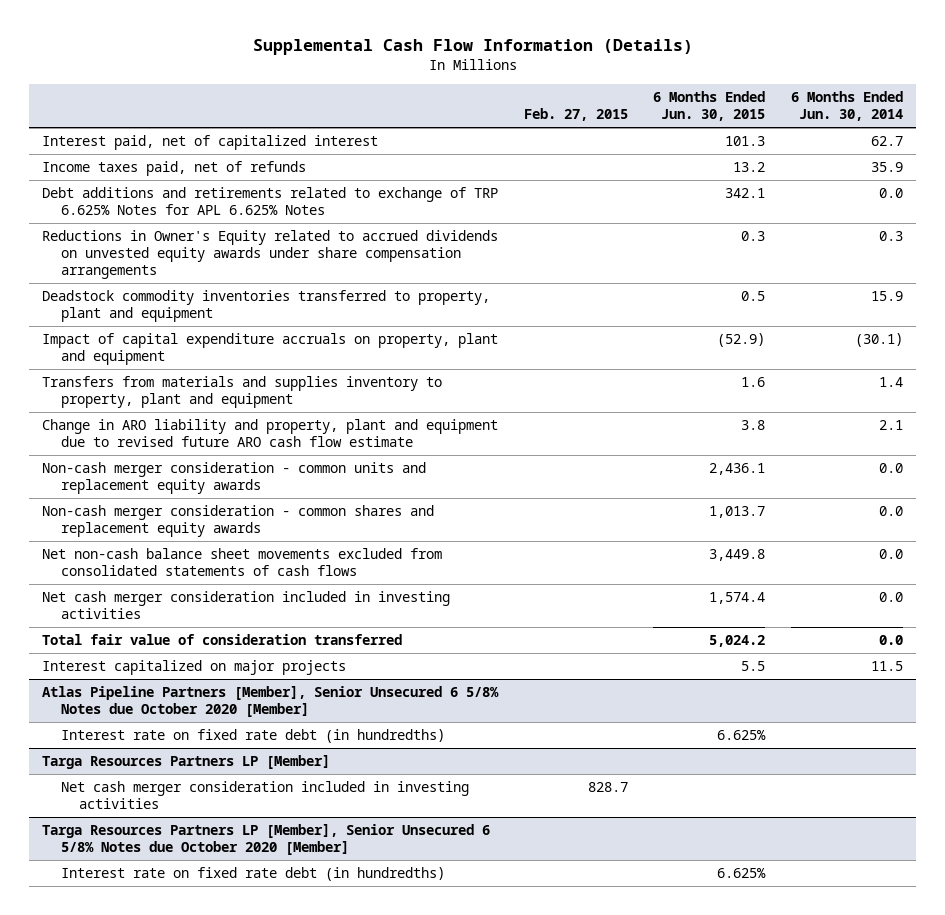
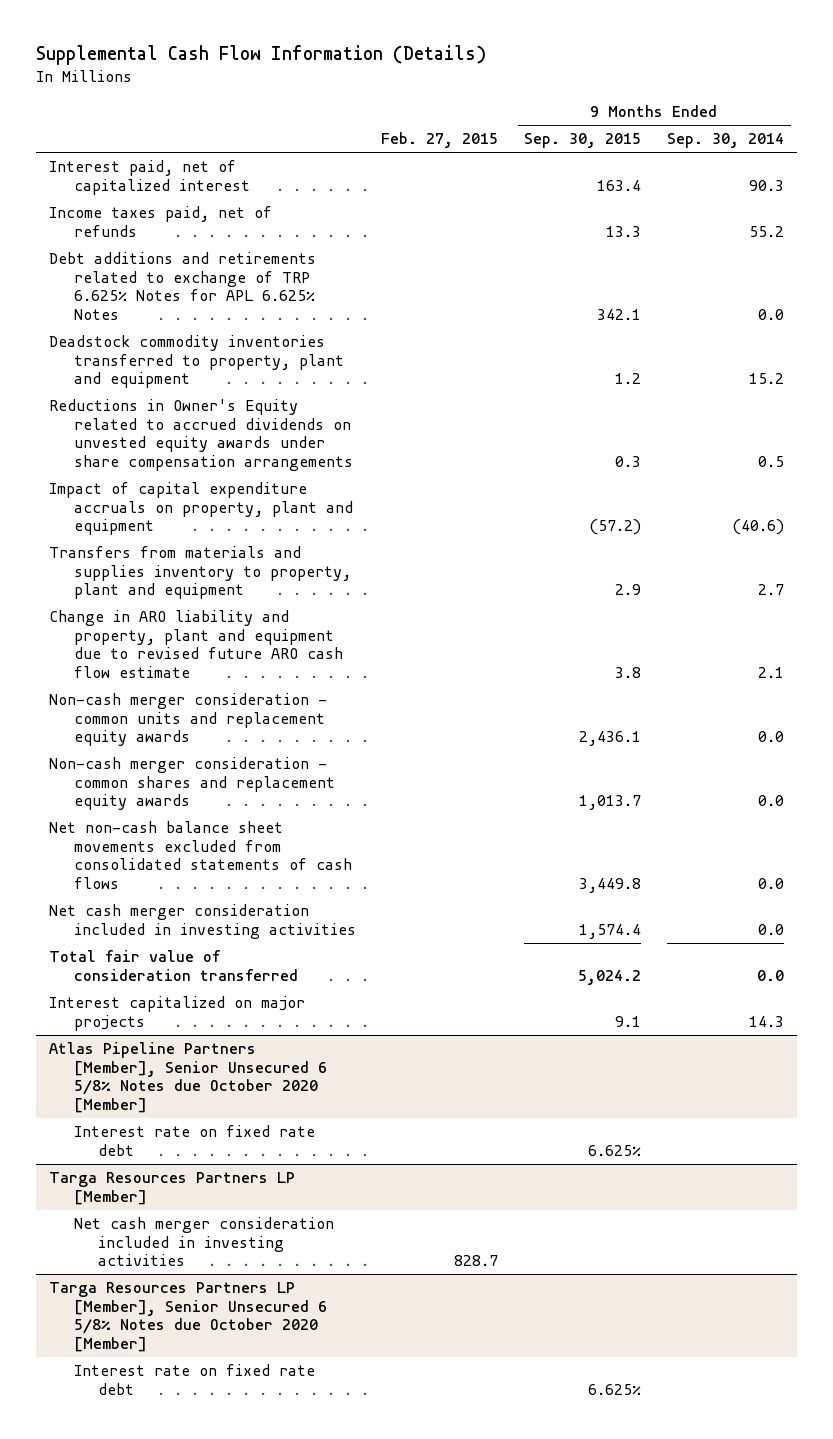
- | Feb. 27, 2015 | 6 Months Ended Jun. 30, 2015 | 6 Months Ended Jun. 30, 2014
+ | Feb. 27, 2015 | 9 Months Ended Sep. 30, 2015 | 9 Months Ended Sep. 30, 2014
moved down: Reductions in Owner's Equity related to accrued dividends on unvested equity awards under share compensation arrangements | | 0.3 | 0.5
@ Atlas Pipeline Partners [Member], Senior Unsecured 6 5/8% Notes due October 2020 [Member]
- Interest rate on fixed rate debt (in hundredths) | | 6.625% |
+ Interest rate on fixed rate debt | | 6.625% |
@ Targa Resources Partners LP [Member], Senior Unsecured 6 5/8% Notes due October 2020 [Member]
- Interest rate on fixed rate debt (in hundredths) | | 6.625% |
+ Interest rate on fixed rate debt | | 6.625% |

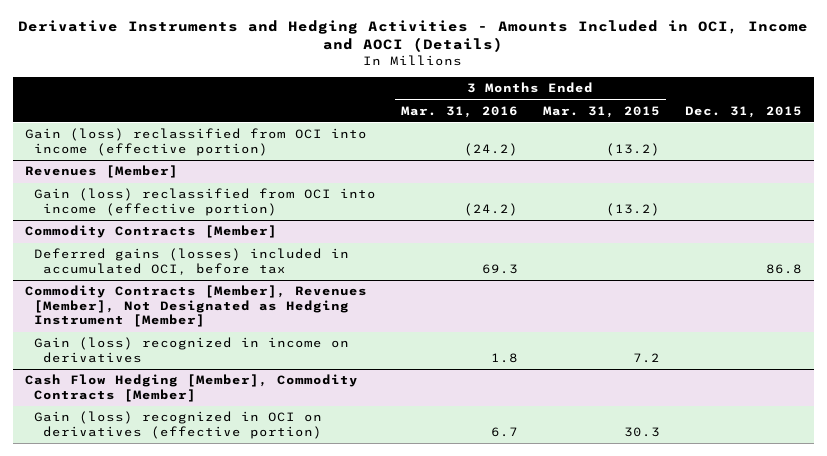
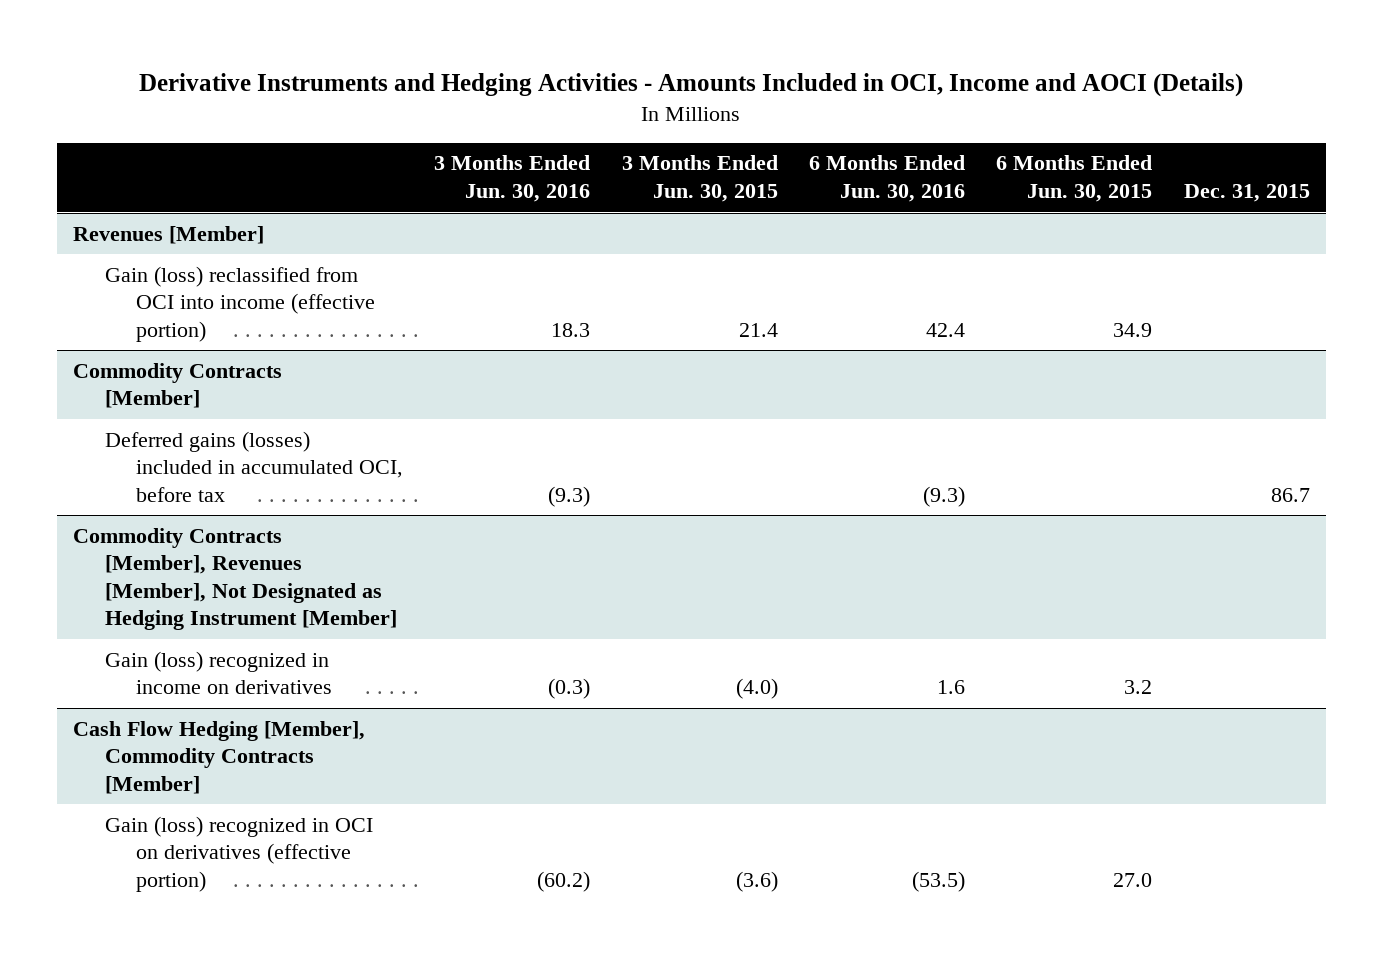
- | 3 Months Ended Mar. 31, 2016 | 3 Months Ended Mar. 31, 2015 | Dec. 31, 2015
+ | 3 Months Ended Jun. 30, 2016 | 3 Months Ended Jun. 30, 2015 | 6 Months Ended Jun. 30, 2016 | 6 Months Ended Jun. 30, 2015 | Dec. 31, 2015
- Gain (loss) reclassified from OCI into income (effective portion) | (24.2) | (13.2) |
@ Commodity Contracts [Member]
- Deferred gains (losses) included in accumulated OCI, before tax | 69.3 | | 86.8
+ Deferred gains (losses) included in accumulated OCI, before tax | (9.3) | | (9.3) | | 86.7

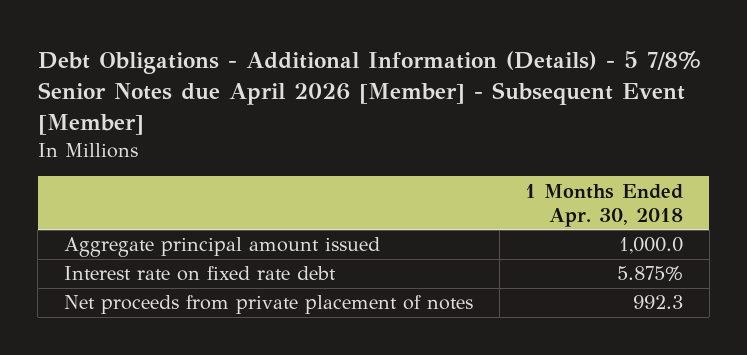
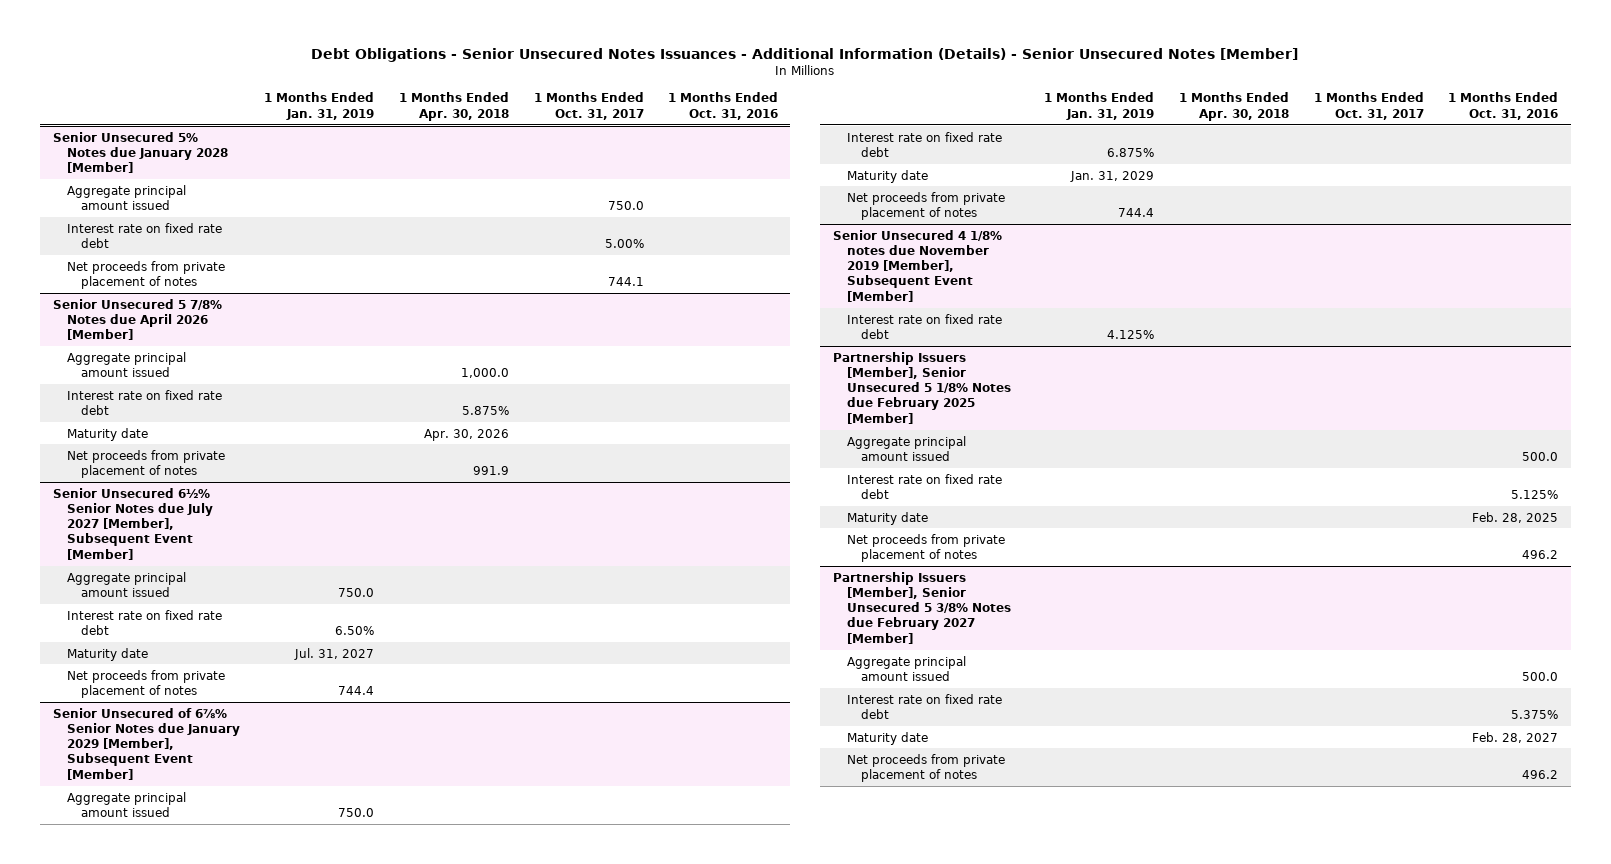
- Debt Obligations - Additional Information (Details) - 5 7/8% Senior Notes due April 2026 [Member] - Subsequent Event [Member]
+ Debt Obligations - Senior Unsecured Notes Issuances - Additional Information (Details) - Senior Unsecured Notes [Member]
- | 1 Months Ended Apr. 30, 2018
+ | 1 Months Ended Jan. 31, 2019 | 1 Months Ended Apr. 30, 2018 | 1 Months Ended Oct. 31, 2017 | 1 Months Ended Oct. 31, 2016
+ Senior Unsecured 5% Notes due January 2028 [Member]
+ Aggregate principal amount issued | | | 750.0 |
+ Interest rate on fixed rate debt | | | 5.00% |
+ Net proceeds from private placement of notes | | | 744.1 |
+ Senior Unsecured 5 7/8% Notes due April 2026 [Member]
- Net proceeds from private placement of notes | 992.3
+ Maturity date | | Apr. 30, 2026 | |
+ Net proceeds from private placement of notes | | 991.9 | |
+ Senior Unsecured 6½% Senior Notes due July 2027 [Member], Subsequent Event [Member]
+ Aggregate principal amount issued | 750.0 | | |
+ Interest rate on fixed rate debt | 6.50% | | |
+ Maturity date | Jul. 31, 2027 | | |
+ Net proceeds from private placement of notes | 744.4 | | |
+ Senior Unsecured of 6⅞% Senior Notes due January 2029 [Member], Subsequent Event [Member]
+ Aggregate principal amount issued | 750.0 | | |
+ Interest rate on fixed rate debt | 6.875% | | |
+ Maturity date | Jan. 31, 2029 | | |
+ Net proceeds from private placement of notes | 744.4 | | |
+ Senior Unsecured 4 1/8% notes due November 2019 [Member], Subsequent Event [Member]
+ Interest rate on fixed rate debt | 4.125% | | |
+ Partnership Issuers [Member], Senior Unsecured 5 1/8% Notes due February 2025 [Member]
+ Aggregate principal amount issued | | | | 500.0
+ Interest rate on fixed rate debt | | | | 5.125%
+ Maturity date | | | | Feb. 28, 2025
+ Net proceeds from private placement of notes | | | | 496.2
+ Partnership Issuers [Member], Senior Unsecured 5 3/8% Notes due February 2027 [Member]
+ Aggregate principal amount issued | | | | 500.0
+ Interest rate on fixed rate debt | | | | 5.375%
+ Maturity date | | | | Feb. 28, 2027
+ Net proceeds from private placement of notes | | | | 496.2

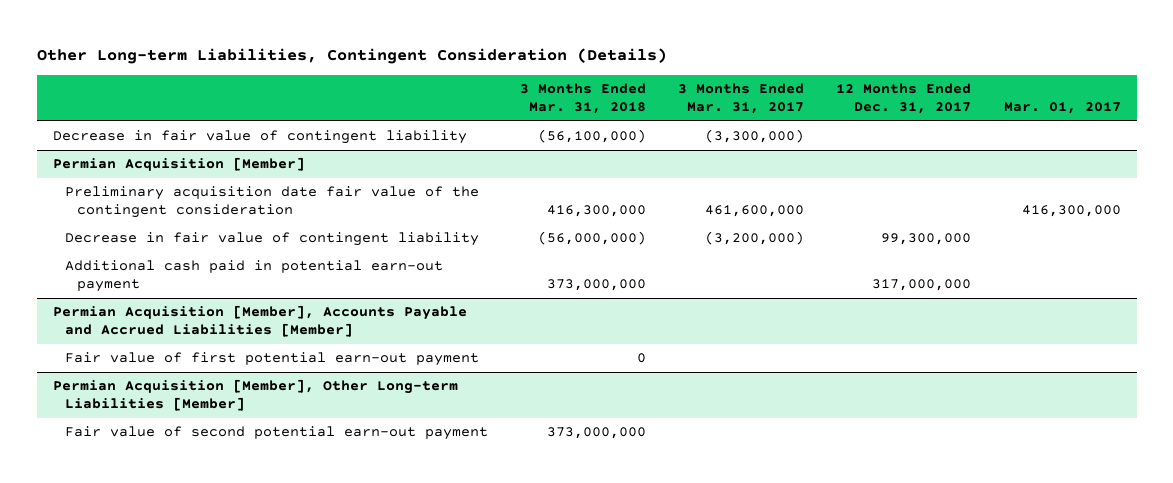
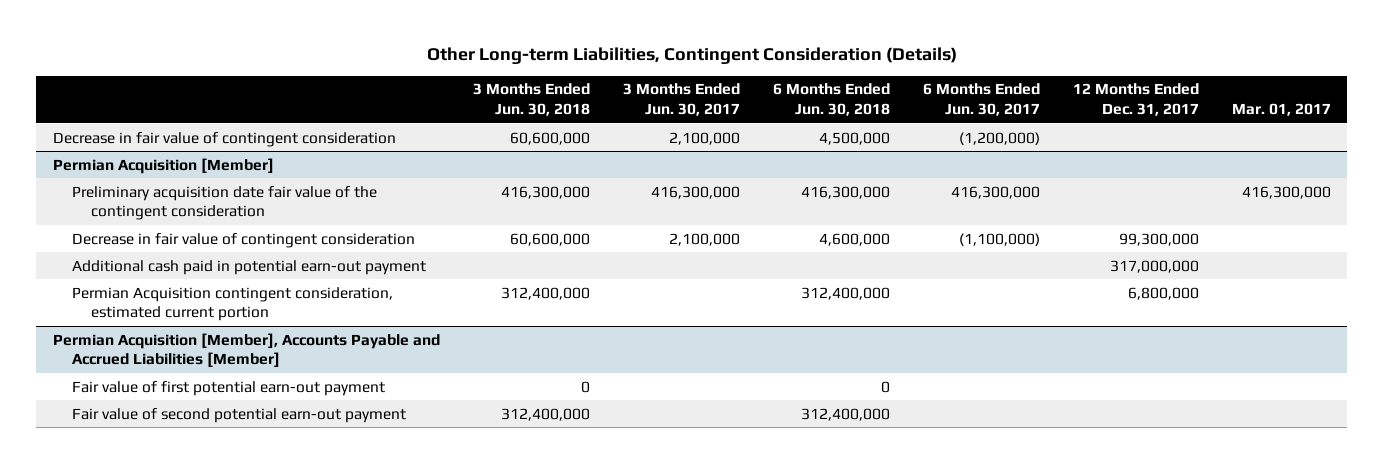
- | 3 Months Ended Mar. 31, 2018 | 3 Months Ended Mar. 31, 2017 | 12 Months Ended Dec. 31, 2017 | Mar. 01, 2017
+ | 3 Months Ended Jun. 30, 2018 | 3 Months Ended Jun. 30, 2017 | 6 Months Ended Jun. 30, 2018 | 6 Months Ended Jun. 30, 2017 | 12 Months Ended Dec. 31, 2017 | Mar. 01, 2017
- Decrease in fair value of contingent liability | (56,100,000) | (3,300,000) | |
+ Decrease in fair value of contingent consideration | 60,600,000 | 2,100,000 | 4,500,000 | (1,200,000) | |
@ Permian Acquisition [Member]
- Decrease in fair value of contingent liability | (56,000,000) | (3,200,000) | 99,300,000 |
+ Decrease in fair value of contingent consideration | 60,600,000 | 2,100,000 | 4,600,000 | (1,100,000) | 99,300,000 |
+ Permian Acquisition contingent consideration, estimated current portion | 312,400,000 | | 312,400,000 | | 6,800,000 |
- Permian Acquisition [Member], Other Long-term Liabilities [Member]
- Fair value of second potential earn-out payment | 373,000,000 | | |
@ Permian Acquisition [Member], Accounts Payable and Accrued Liabilities [Member]
+ Fair value of second potential earn-out payment | 312,400,000 | | 312,400,000 | | |

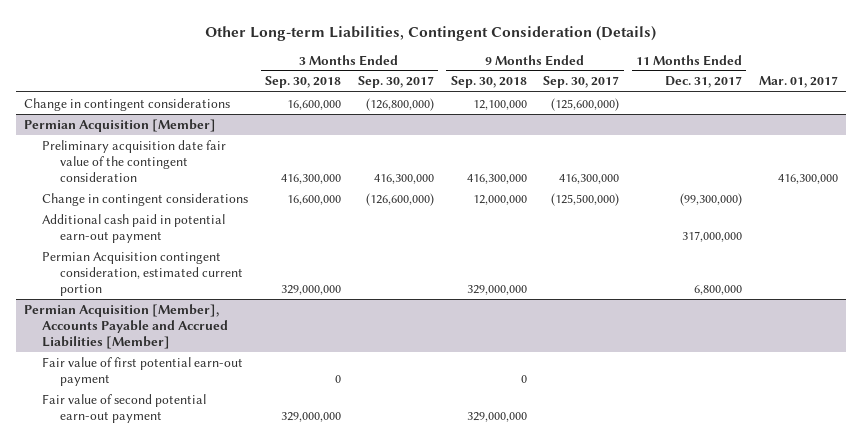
- | 3 Months Ended Jun. 30, 2018 | 3 Months Ended Jun. 30, 2017 | 6 Months Ended Jun. 30, 2018 | 6 Months Ended Jun. 30, 2017 | 12 Months Ended Dec. 31, 2017 | Mar. 01, 2017
+ | 3 Months Ended Sep. 30, 2018 | 3 Months Ended Sep. 30, 2017 | 9 Months Ended Sep. 30, 2018 | 9 Months Ended Sep. 30, 2017 | 11 Months Ended Dec. 31, 2017 | Mar. 01, 2017
- Decrease in fair value of contingent consideration | 60,600,000 | 2,100,000 | 4,500,000 | (1,200,000) | |
+ Change in contingent considerations | 16,600,000 | (126,800,000) | 12,100,000 | (125,600,000) | |
@ Permian Acquisition [Member]
- Decrease in fair value of contingent consideration | 60,600,000 | 2,100,000 | 4,600,000 | (1,100,000) | 99,300,000 |
+ Change in contingent considerations | 16,600,000 | (126,600,000) | 12,000,000 | (125,500,000) | (99,300,000) |

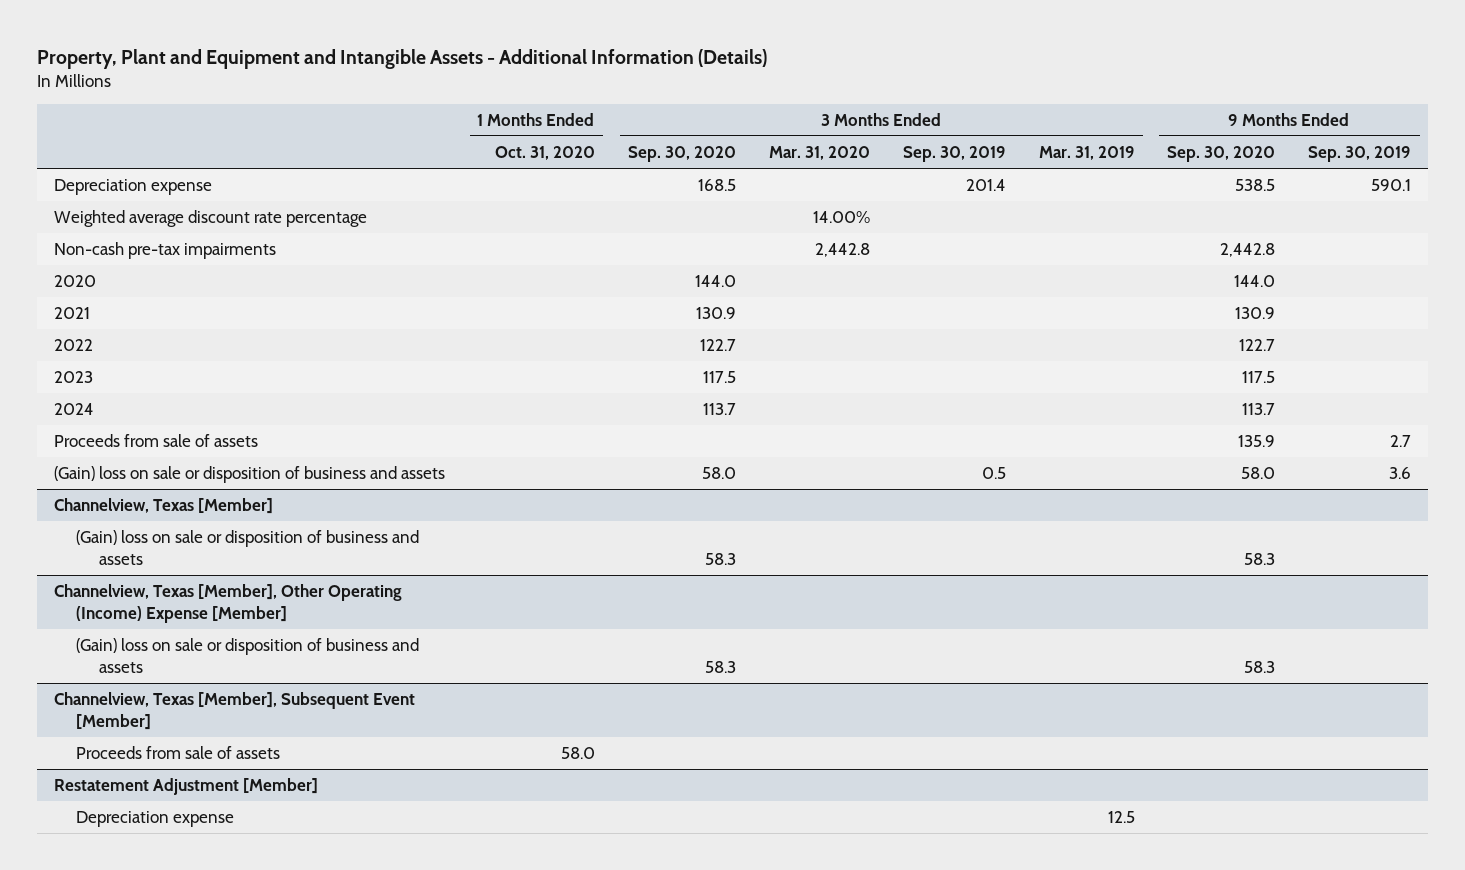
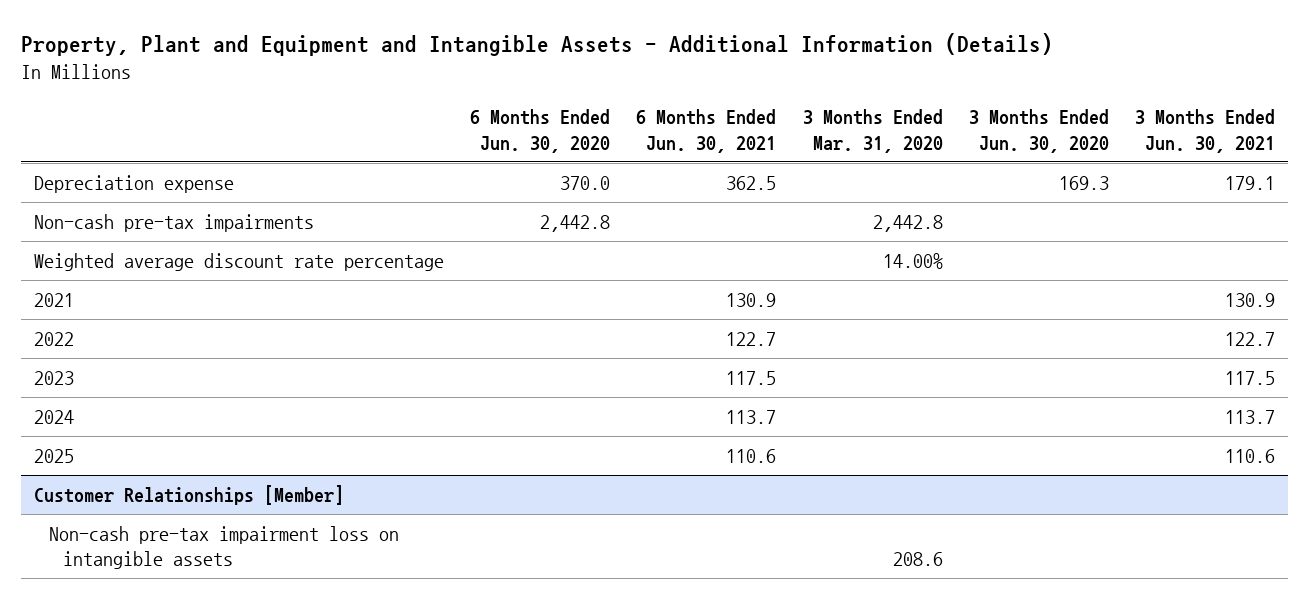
- | 1 Months Ended Oct. 31, 2020 | 3 Months Ended Sep. 30, 2020 | 3 Months Ended Mar. 31, 2020 | 3 Months Ended Sep. 30, 2019 | 3 Months Ended Mar. 31, 2019 | 9 Months Ended Sep. 30, 2020 | 9 Months Ended Sep. 30, 2019
+ | 6 Months Ended Jun. 30, 2020 | 6 Months Ended Jun. 30, 2021 | 3 Months Ended Mar. 31, 2020 | 3 Months Ended Jun. 30, 2020 | 3 Months Ended Jun. 30, 2021
- 2020 | | 144.0 | | | | 144.0 |
moved down: Weighted average discount rate percentage | | | 14.00% | |
- Proceeds from sale of assets | | | | | | 135.9 | 2.7
- (Gain) loss on sale or disposition of business and assets | | 58.0 | | 0.5 | | 58.0 | 3.6
- Channelview, Texas [Member]
- (Gain) loss on sale or disposition of business and assets | | 58.3 | | | | 58.3 |
- Channelview, Texas [Member], Other Operating (Income) Expense [Member]
- (Gain) loss on sale or disposition of business and assets | | 58.3 | | | | 58.3 |
- Channelview, Texas [Member], Subsequent Event [Member]
- Proceeds from sale of assets | 58.0 | | | | | |
- Restatement Adjustment [Member]
- Depreciation expense | | | | | 12.5 | |
+ 2025 | | 110.6 | | | 110.6
+ Customer Relationships [Member]
+ Non-cash pre-tax impairment loss on intangible assets | | | 208.6 | |

